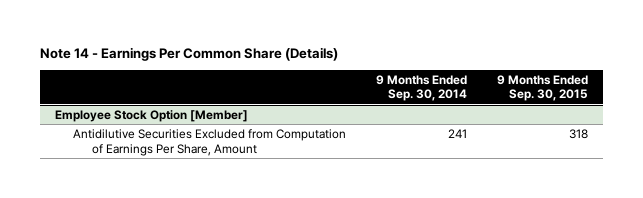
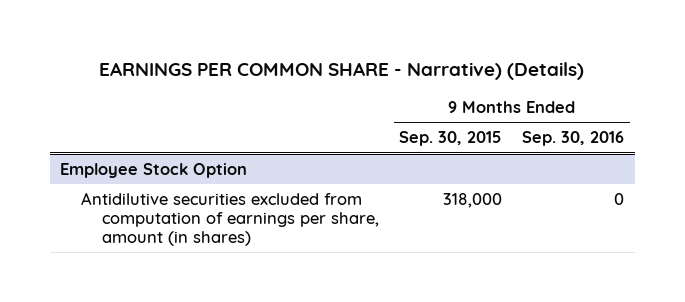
- Note 14 - Earnings Per Common Share (Details)
+ EARNINGS PER COMMON SHARE - Narrative) (Details)
- | 9 Months Ended Sep. 30, 2014 | 9 Months Ended Sep. 30, 2015
+ | 9 Months Ended Sep. 30, 2015 | 9 Months Ended Sep. 30, 2016
- Employee Stock Option [Member]
- Antidilutive Securities Excluded from Computation of Earnings Per Share, Amount | 241 | 318
+ Employee Stock Option
+ Antidilutive securities excluded from computation of earnings per share, amount (in shares) | 318,000 | 0

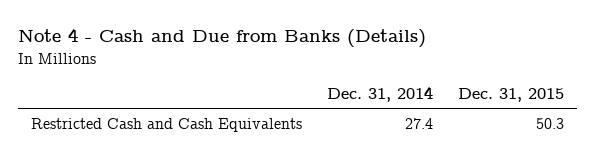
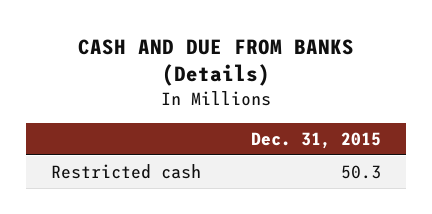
- Note 4 - Cash and Due from Banks (Details)
+ CASH AND DUE FROM BANKS (Details)
- | Dec. 31, 2014 | Dec. 31, 2015
+ | Dec. 31, 2015
- Restricted Cash and Cash Equivalents | 27.4 | 50.3
+ Restricted cash | 50.3

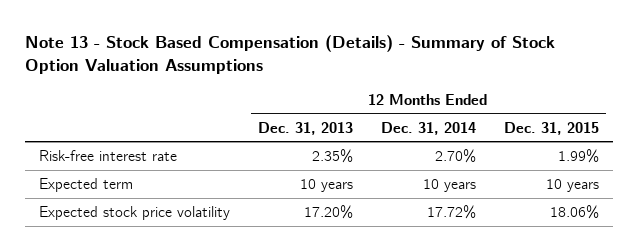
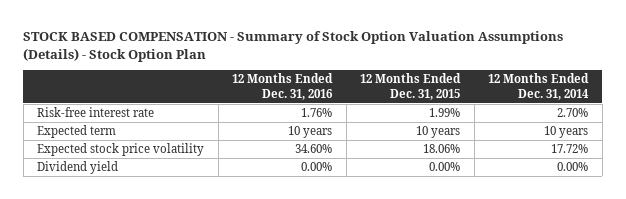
- Note 13 - Stock Based Compensation (Details) - Summary of Stock Option Valuation Assumptions
+ STOCK BASED COMPENSATION - Summary of Stock Option Valuation Assumptions (Details) - Stock Option Plan
- | 12 Months Ended Dec. 31, 2013 | 12 Months Ended Dec. 31, 2014 | 12 Months Ended Dec. 31, 2015
+ | 12 Months Ended Dec. 31, 2016 | 12 Months Ended Dec. 31, 2015 | 12 Months Ended Dec. 31, 2014
+ Dividend yield | 0.00% | 0.00% | 0.00%

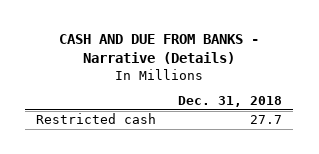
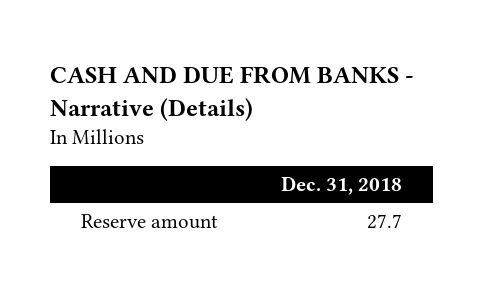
- Restricted cash | 27.7
+ Reserve amount | 27.7

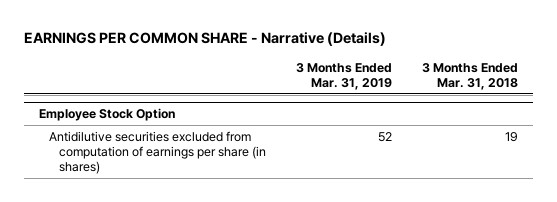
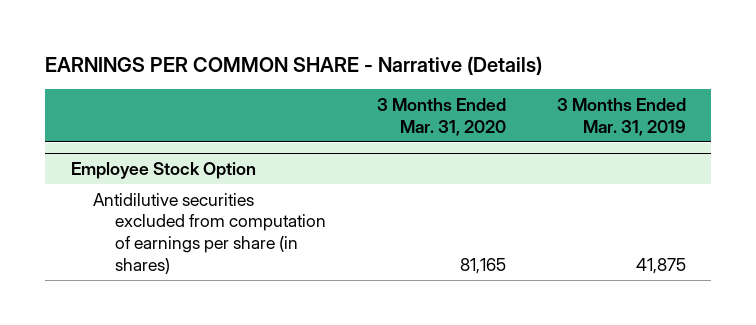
- | 3 Months Ended Mar. 31, 2019 | 3 Months Ended Mar. 31, 2018
+ | 3 Months Ended Mar. 31, 2020 | 3 Months Ended Mar. 31, 2019
@ Employee Stock Option
- Antidilutive securities excluded from computation of earnings per share (in shares) | 52 | 19
+ Antidilutive securities excluded from computation of earnings per share (in shares) | 81,165 | 41,875

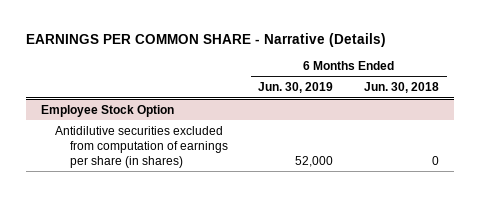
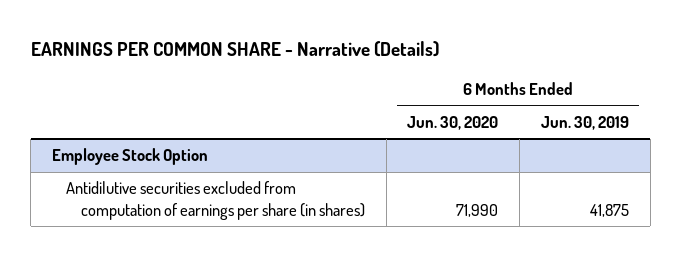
- | 6 Months Ended Jun. 30, 2019 | 6 Months Ended Jun. 30, 2018
+ | 6 Months Ended Jun. 30, 2020 | 6 Months Ended Jun. 30, 2019
@ Employee Stock Option
- Antidilutive securities excluded from computation of earnings per share (in shares) | 52,000 | 0
+ Antidilutive securities excluded from computation of earnings per share (in shares) | 71,990 | 41,875

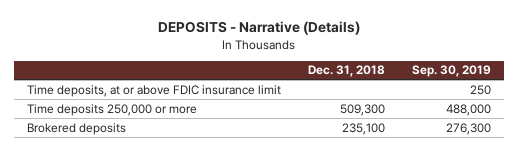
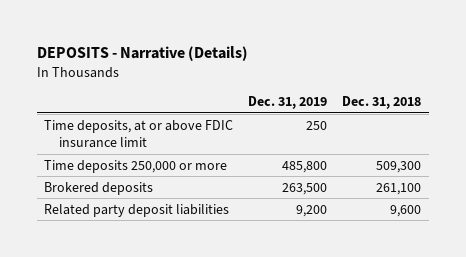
- | Dec. 31, 2018 | Sep. 30, 2019
+ | Dec. 31, 2019 | Dec. 31, 2018
- Brokered deposits | 235,100 | 276,300
+ Brokered deposits | 263,500 | 261,100
+ Related party deposit liabilities | 9,200 | 9,600

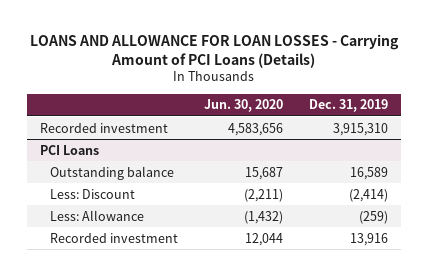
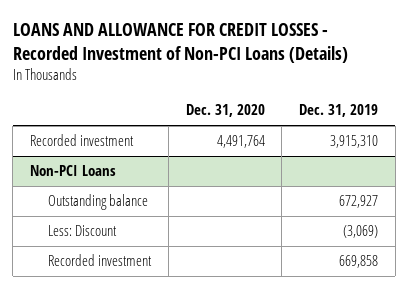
- LOANS AND ALLOWANCE FOR LOAN LOSSES - Carrying Amount of PCI Loans (Details)
+ LOANS AND ALLOWANCE FOR CREDIT LOSSES - Recorded Investment of Non-PCI Loans (Details)
- | Jun. 30, 2020 | Dec. 31, 2019
+ | Dec. 31, 2020 | Dec. 31, 2019
- PCI Loans
- Outstanding balance | 15,687 | 16,589
- Less: Discount | (2,211) | (2,414)
- Less: Allowance | (1,432) | (259)
- Recorded investment | 12,044 | 13,916
+ Non-PCI Loans
+ Outstanding balance | | 672,927
+ Less: Discount | | (3,069)
+ Recorded investment | | 669,858

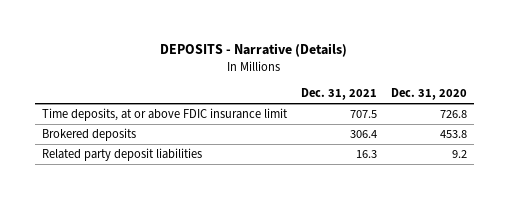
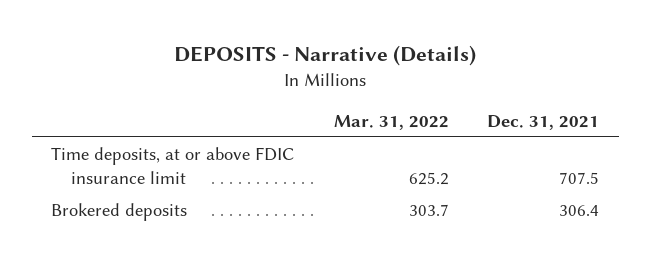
- | Dec. 31, 2021 | Dec. 31, 2020
+ | Mar. 31, 2022 | Dec. 31, 2021
- Related party deposit liabilities | 16.3 | 9.2

